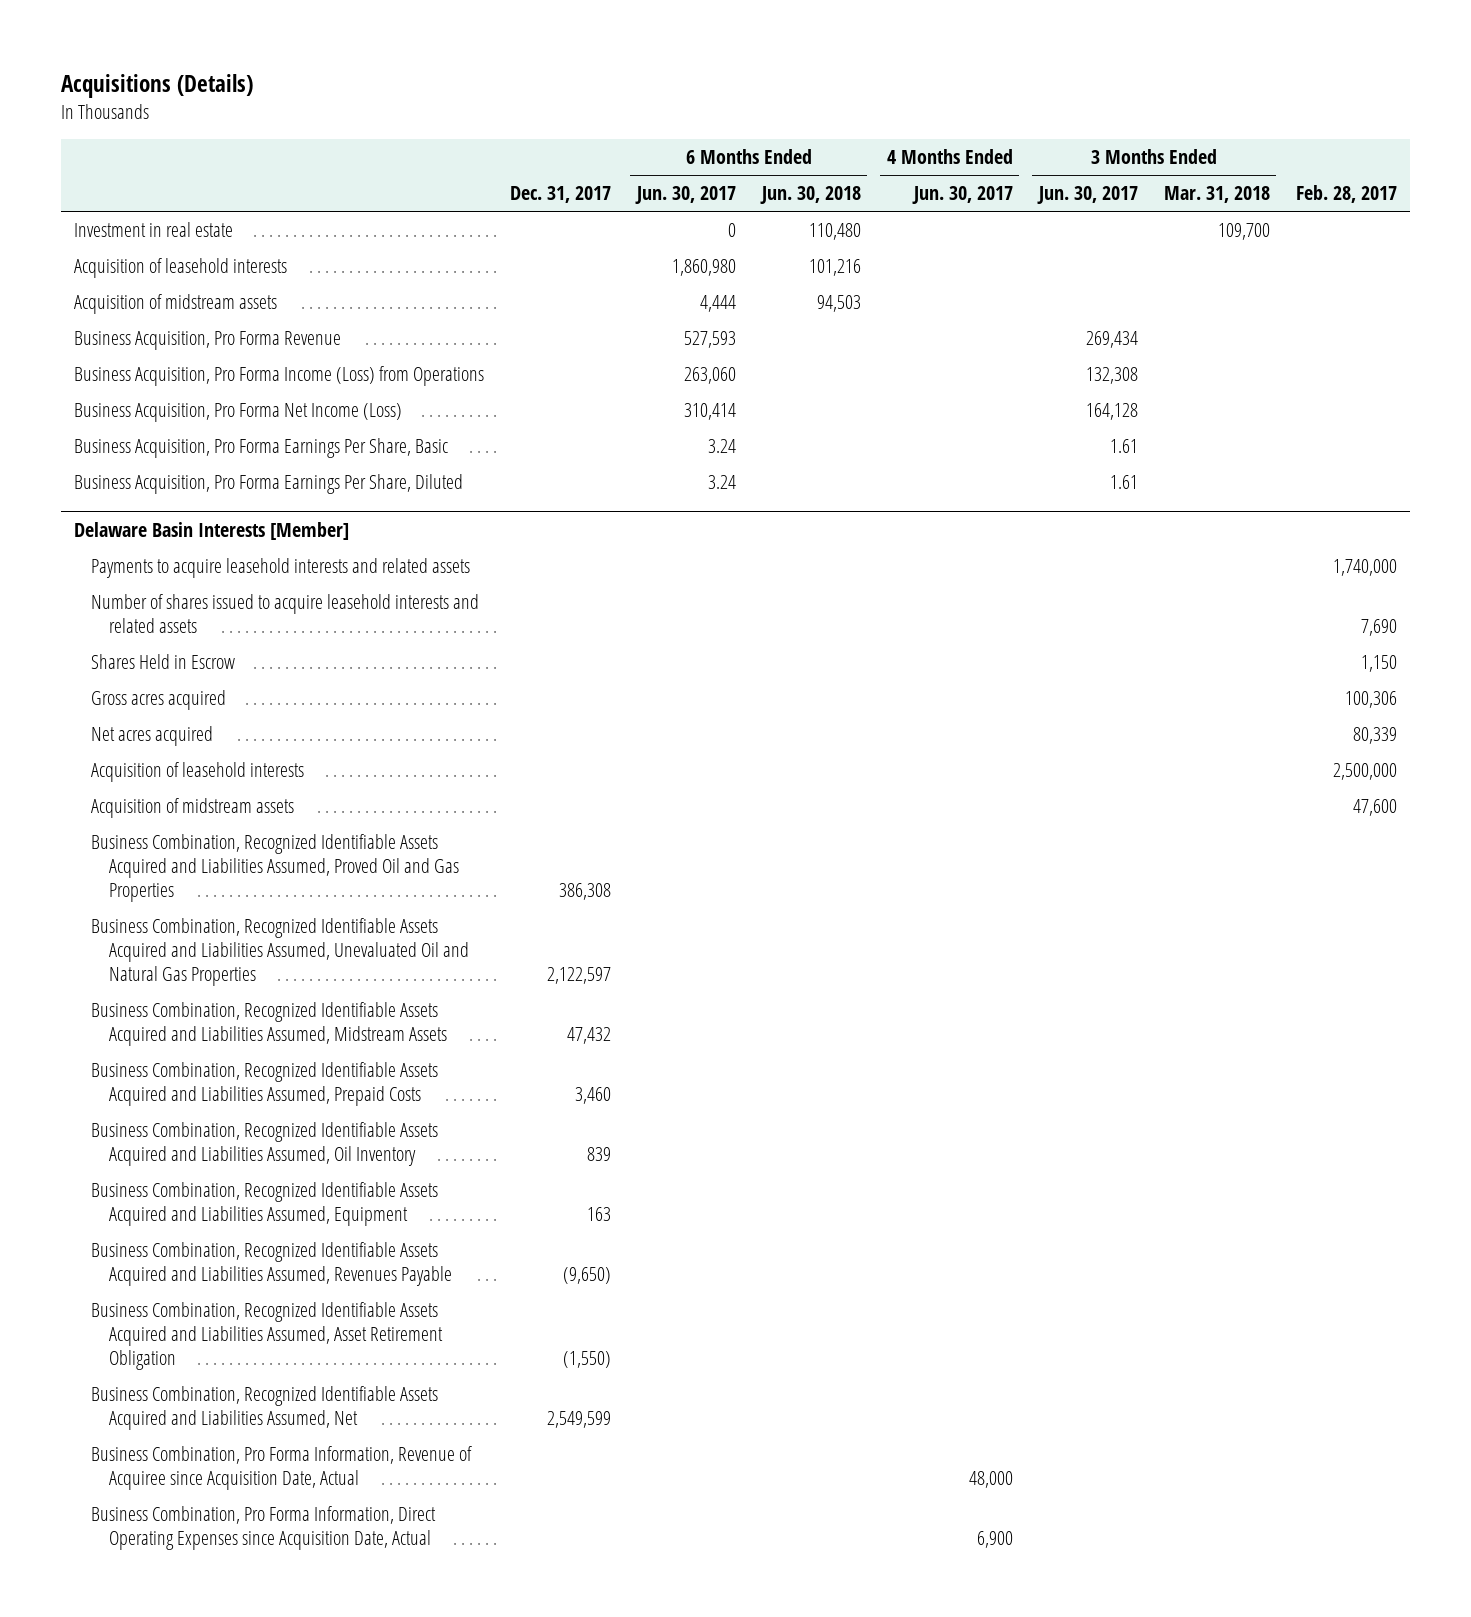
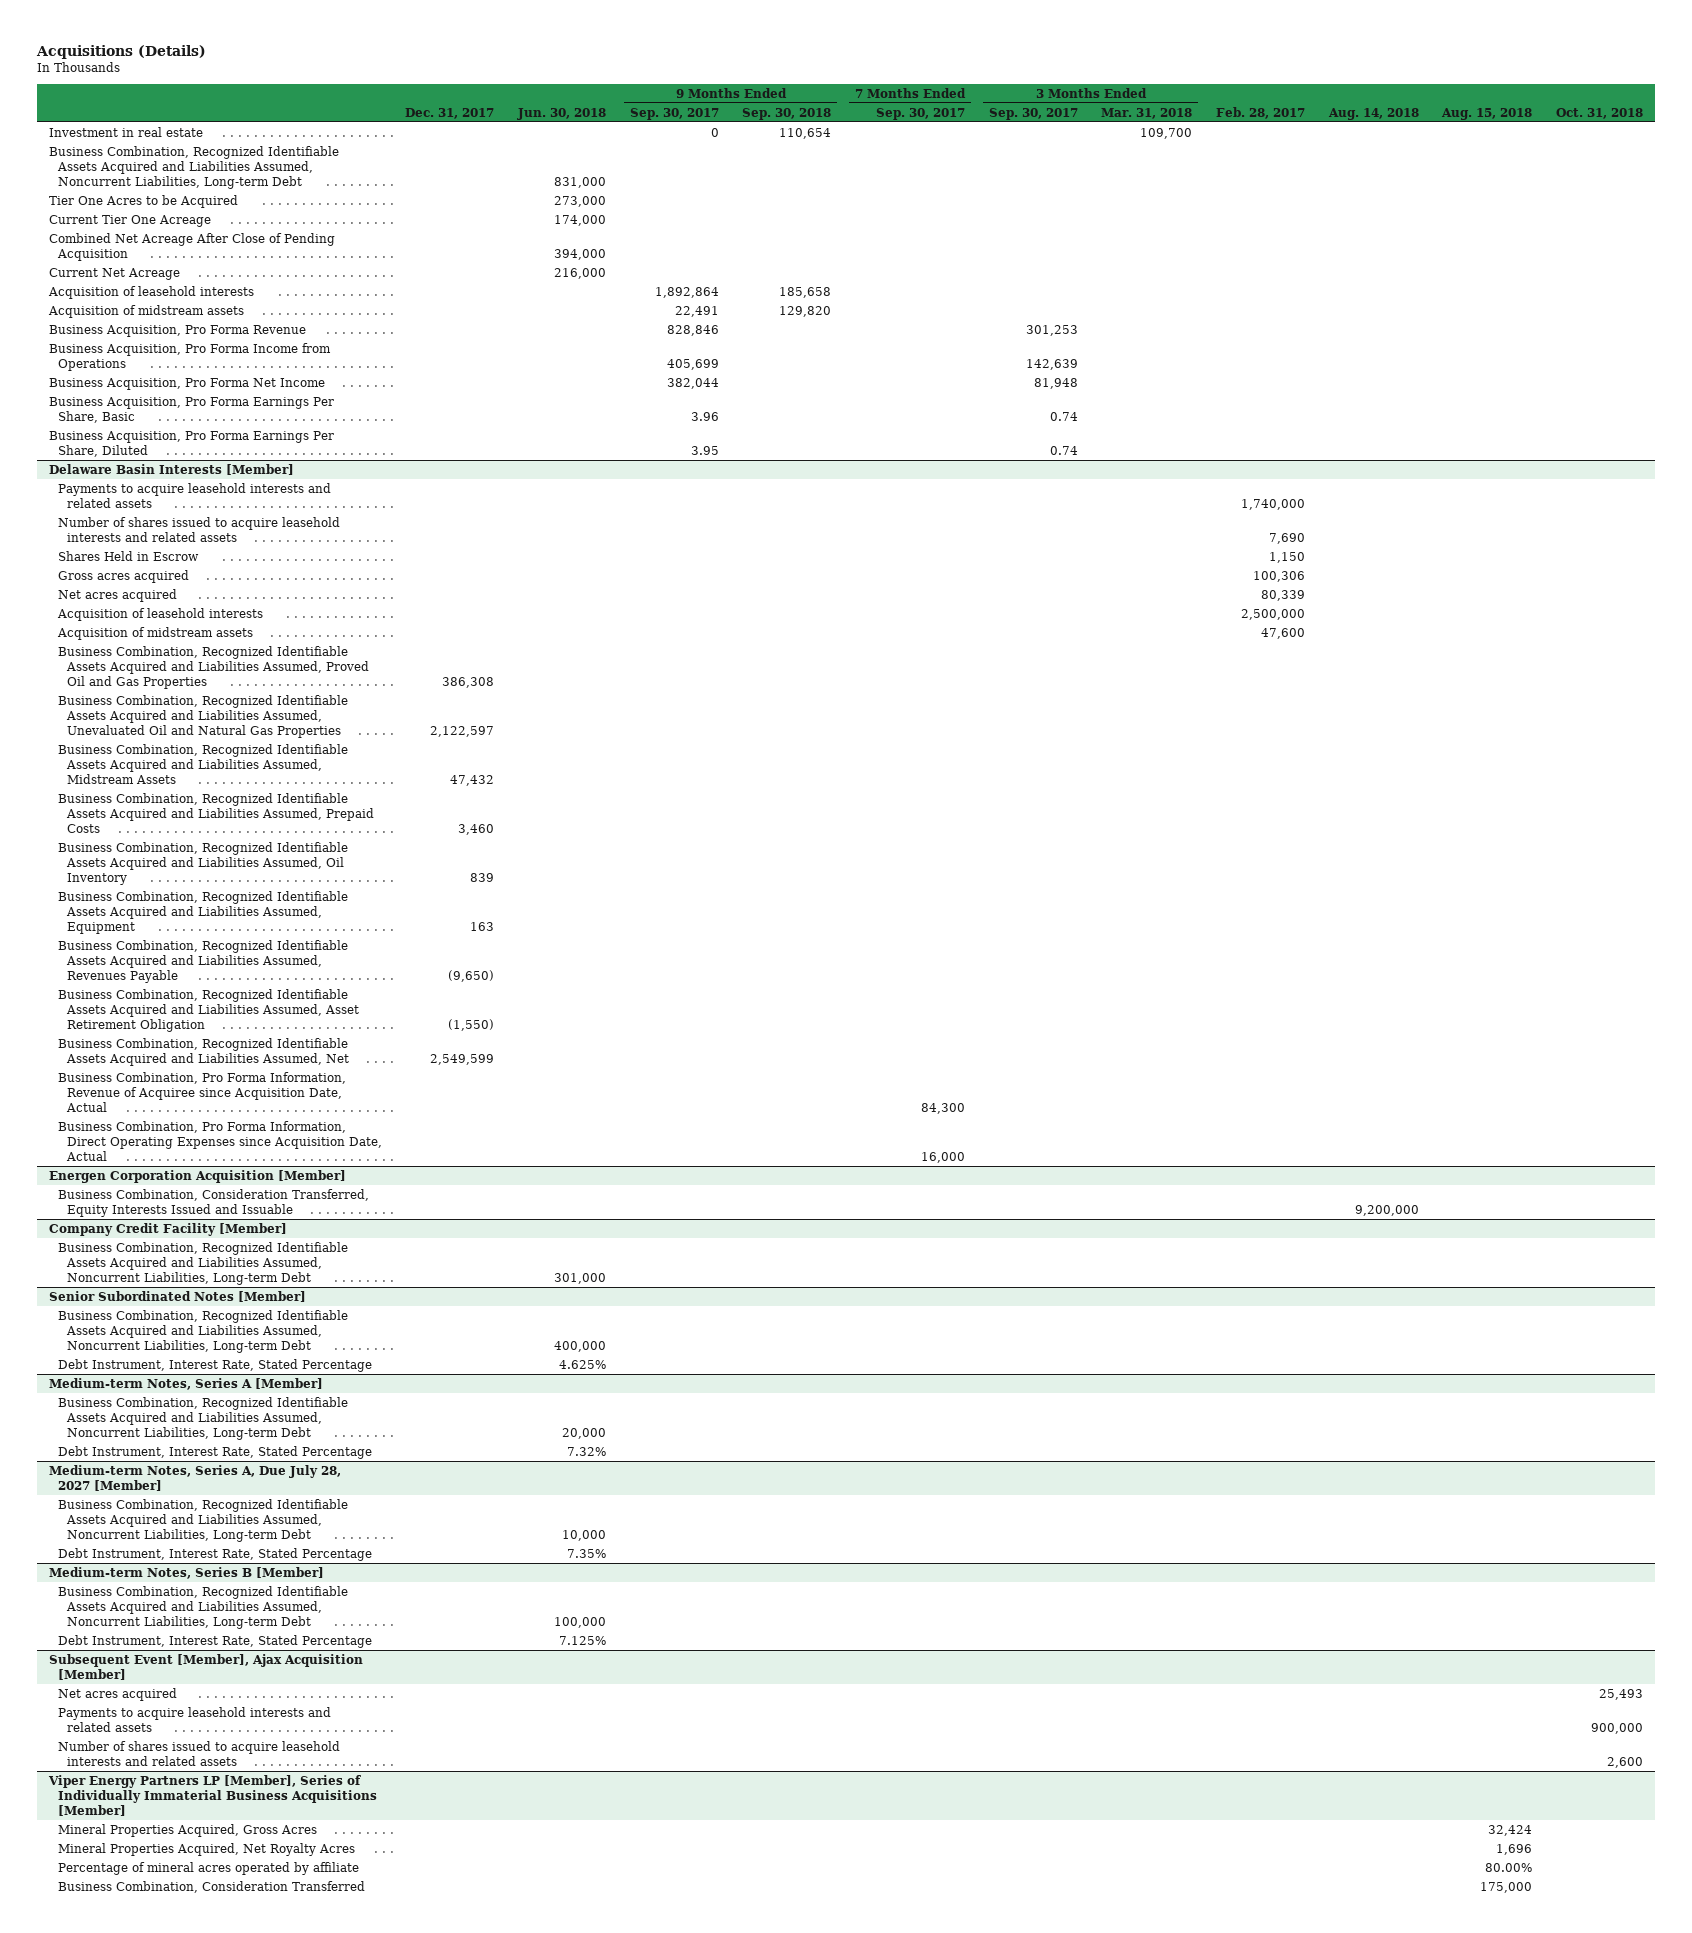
- | Dec. 31, 2017 | 6 Months Ended Jun. 30, 2017 | 6 Months Ended Jun. 30, 2018 | 4 Months Ended Jun. 30, 2017 | 3 Months Ended Jun. 30, 2017 | 3 Months Ended Mar. 31, 2018 | Feb. 28, 2017
+ | Dec. 31, 2017 | Jun. 30, 2018 | 9 Months Ended Sep. 30, 2017 | 9 Months Ended Sep. 30, 2018 | 7 Months Ended Sep. 30, 2017 | 3 Months Ended Sep. 30, 2017 | 3 Months Ended Mar. 31, 2018 | Feb. 28, 2017 | Aug. 14, 2018 | Aug. 15, 2018 | Oct. 31, 2018
+ Business Combination, Recognized Identifiable Assets Acquired and Liabilities Assumed, Noncurrent Liabilities, Long-term Debt | | 831,000 | | | | | | | | |
+ Tier One Acres to be Acquired | | 273,000 | | | | | | | | |
+ Current Tier One Acreage | | 174,000 | | | | | | | | |
+ Combined Net Acreage After Close of Pending Acquisition | | 394,000 | | | | | | | | |
+ Current Net Acreage | | 216,000 | | | | | | | | |
- Business Acquisition, Pro Forma Income (Loss) from Operations | | 263,060 | | | 132,308 | |
- Business Acquisition, Pro Forma Net Income (Loss) | | 310,414 | | | 164,128 | |
+ Business Acquisition, Pro Forma Income from Operations | | | 405,699 | | | 142,639 | | | | |
+ Business Acquisition, Pro Forma Net Income | | | 382,044 | | | 81,948 | | | | |
+ Energen Corporation Acquisition [Member]
+ Business Combination, Consideration Transferred, Equity Interests Issued and Issuable | | | | | | | | | 9,200,000 | |
+ Company Credit Facility [Member]
+ Business Combination, Recognized Identifiable Assets Acquired and Liabilities Assumed, Noncurrent Liabilities, Long-term Debt | | 301,000 | | | | | | | | |
+ Senior Subordinated Notes [Member]
+ Business Combination, Recognized Identifiable Assets Acquired and Liabilities Assumed, Noncurrent Liabilities, Long-term Debt | | 400,000 | | | | | | | | |
+ Debt Instrument, Interest Rate, Stated Percentage | | 4.625% | | | | | | | | |
+ Medium-term Notes, Series A [Member]
+ Business Combination, Recognized Identifiable Assets Acquired and Liabilities Assumed, Noncurrent Liabilities, Long-term Debt | | 20,000 | | | | | | | | |
+ Debt Instrument, Interest Rate, Stated Percentage | | 7.32% | | | | | | | | |
+ Medium-term Notes, Series A, Due July 28, 2027 [Member]
+ Business Combination, Recognized Identifiable Assets Acquired and Liabilities Assumed, Noncurrent Liabilities, Long-term Debt | | 10,000 | | | | | | | | |
+ Debt Instrument, Interest Rate, Stated Percentage | | 7.35% | | | | | | | | |
+ Medium-term Notes, Series B [Member]
+ Business Combination, Recognized Identifiable Assets Acquired and Liabilities Assumed, Noncurrent Liabilities, Long-term Debt | | 100,000 | | | | | | | | |
+ Debt Instrument, Interest Rate, Stated Percentage | | 7.125% | | | | | | | | |
+ Subsequent Event [Member], Ajax Acquisition [Member]
+ Net acres acquired | | | | | | | | | | | 25,493
+ Payments to acquire leasehold interests and related assets | | | | | | | | | | | 900,000
+ Number of shares issued to acquire leasehold interests and related assets | | | | | | | | | | | 2,600
+ Viper Energy Partners LP [Member], Series of Individually Immaterial Business Acquisitions [Member]
+ Mineral Properties Acquired, Gross Acres | | | | | | | | | | 32,424 |
+ Mineral Properties Acquired, Net Royalty Acres | | | | | | | | | | 1,696 |
+ Percentage of mineral acres operated by affiliate | | | | | | | | | | 80.00% |
+ Business Combination, Consideration Transferred | | | | | | | | | | 175,000 |

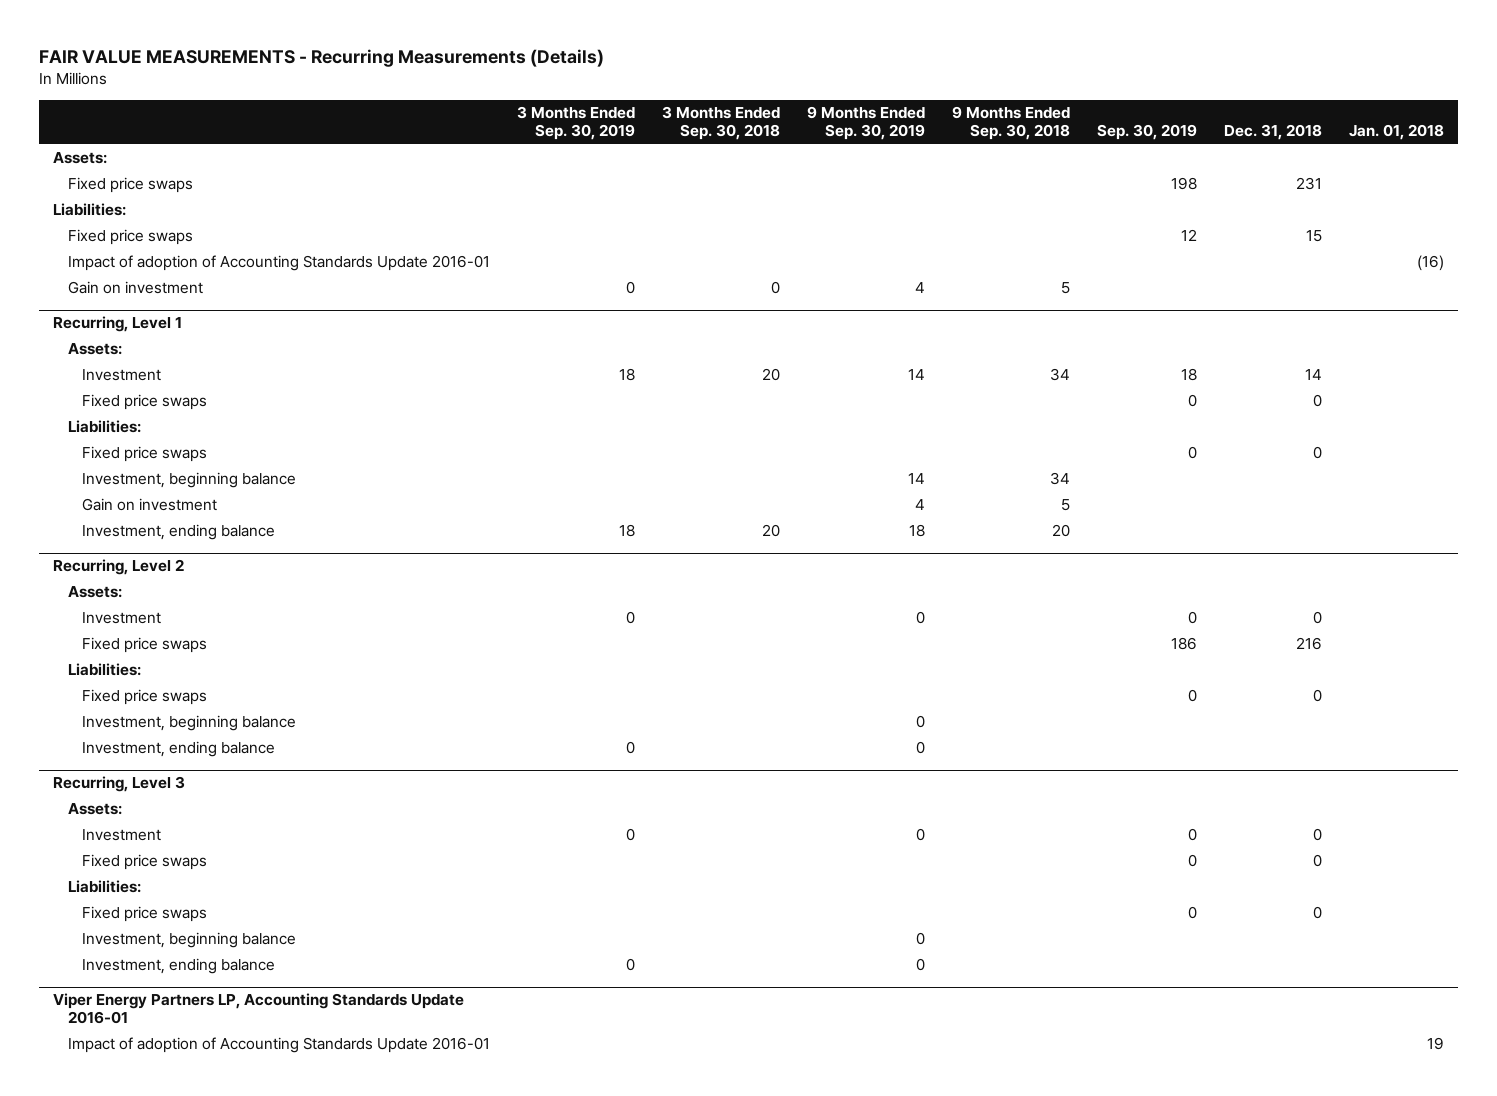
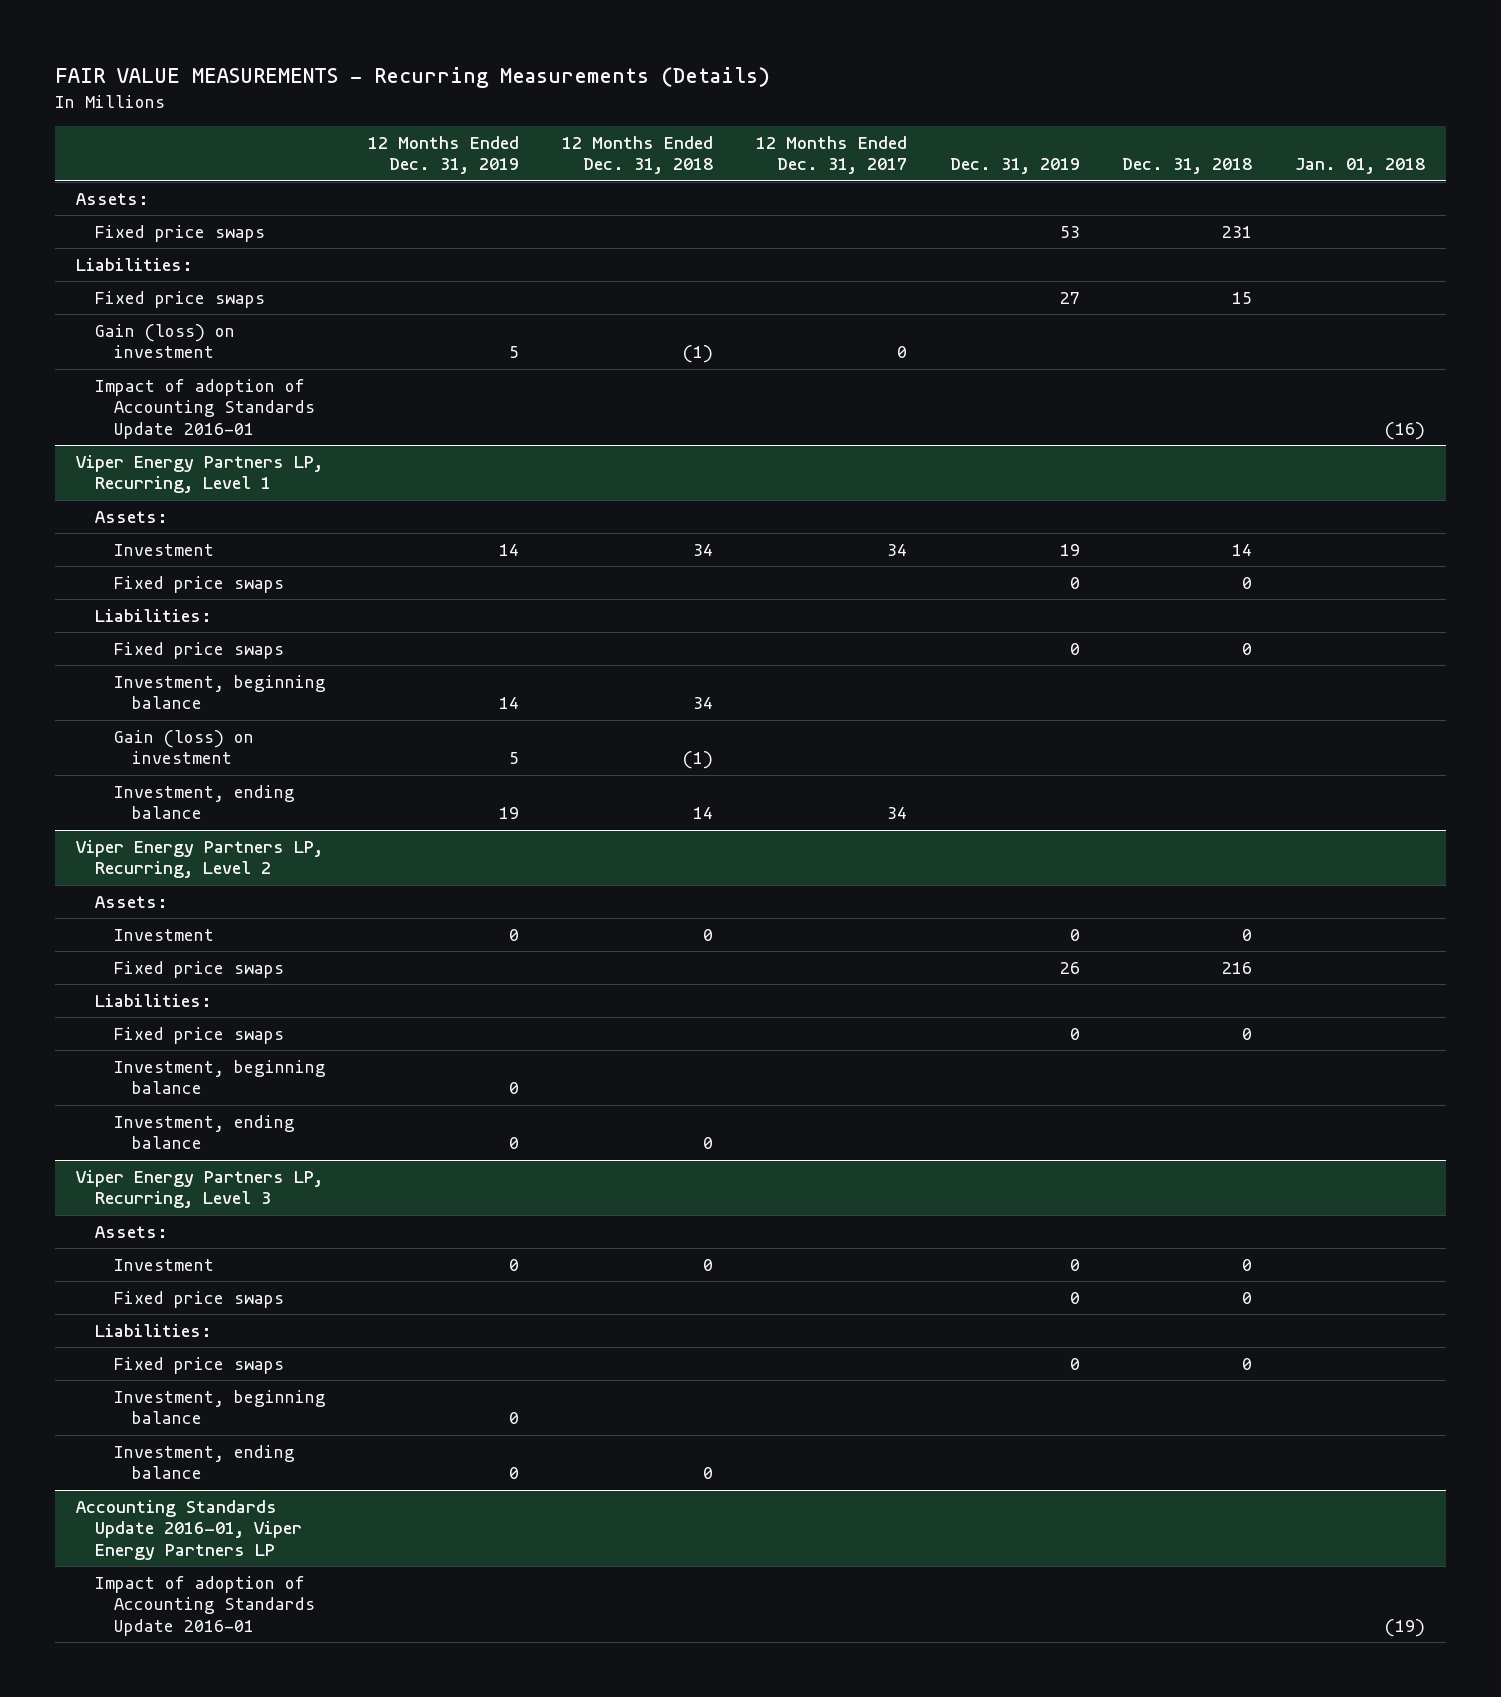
- | 3 Months Ended Sep. 30, 2019 | 3 Months Ended Sep. 30, 2018 | 9 Months Ended Sep. 30, 2019 | 9 Months Ended Sep. 30, 2018 | Sep. 30, 2019 | Dec. 31, 2018 | Jan. 01, 2018
+ | 12 Months Ended Dec. 31, 2019 | 12 Months Ended Dec. 31, 2018 | 12 Months Ended Dec. 31, 2017 | Dec. 31, 2019 | Dec. 31, 2018 | Jan. 01, 2018
+ Gain (loss) on investment | 5 | (1) | 0 | | |
- Gain on investment | 0 | 0 | 4 | 5 | | |
- Recurring, Level 1
+ Viper Energy Partners LP, Recurring, Level 1
- Gain on investment | | | 4 | 5 | | |
+ Gain (loss) on investment | 5 | (1) | | | |
- Recurring, Level 2
+ Viper Energy Partners LP, Recurring, Level 2
- Recurring, Level 3
+ Viper Energy Partners LP, Recurring, Level 3
- Viper Energy Partners LP, Accounting Standards Update 2016-01
- Impact of adoption of Accounting Standards Update 2016-01 | | | | | | | 19
+ Accounting Standards Update 2016-01, Viper Energy Partners LP
+ Impact of adoption of Accounting Standards Update 2016-01 | | | | | | (19)

